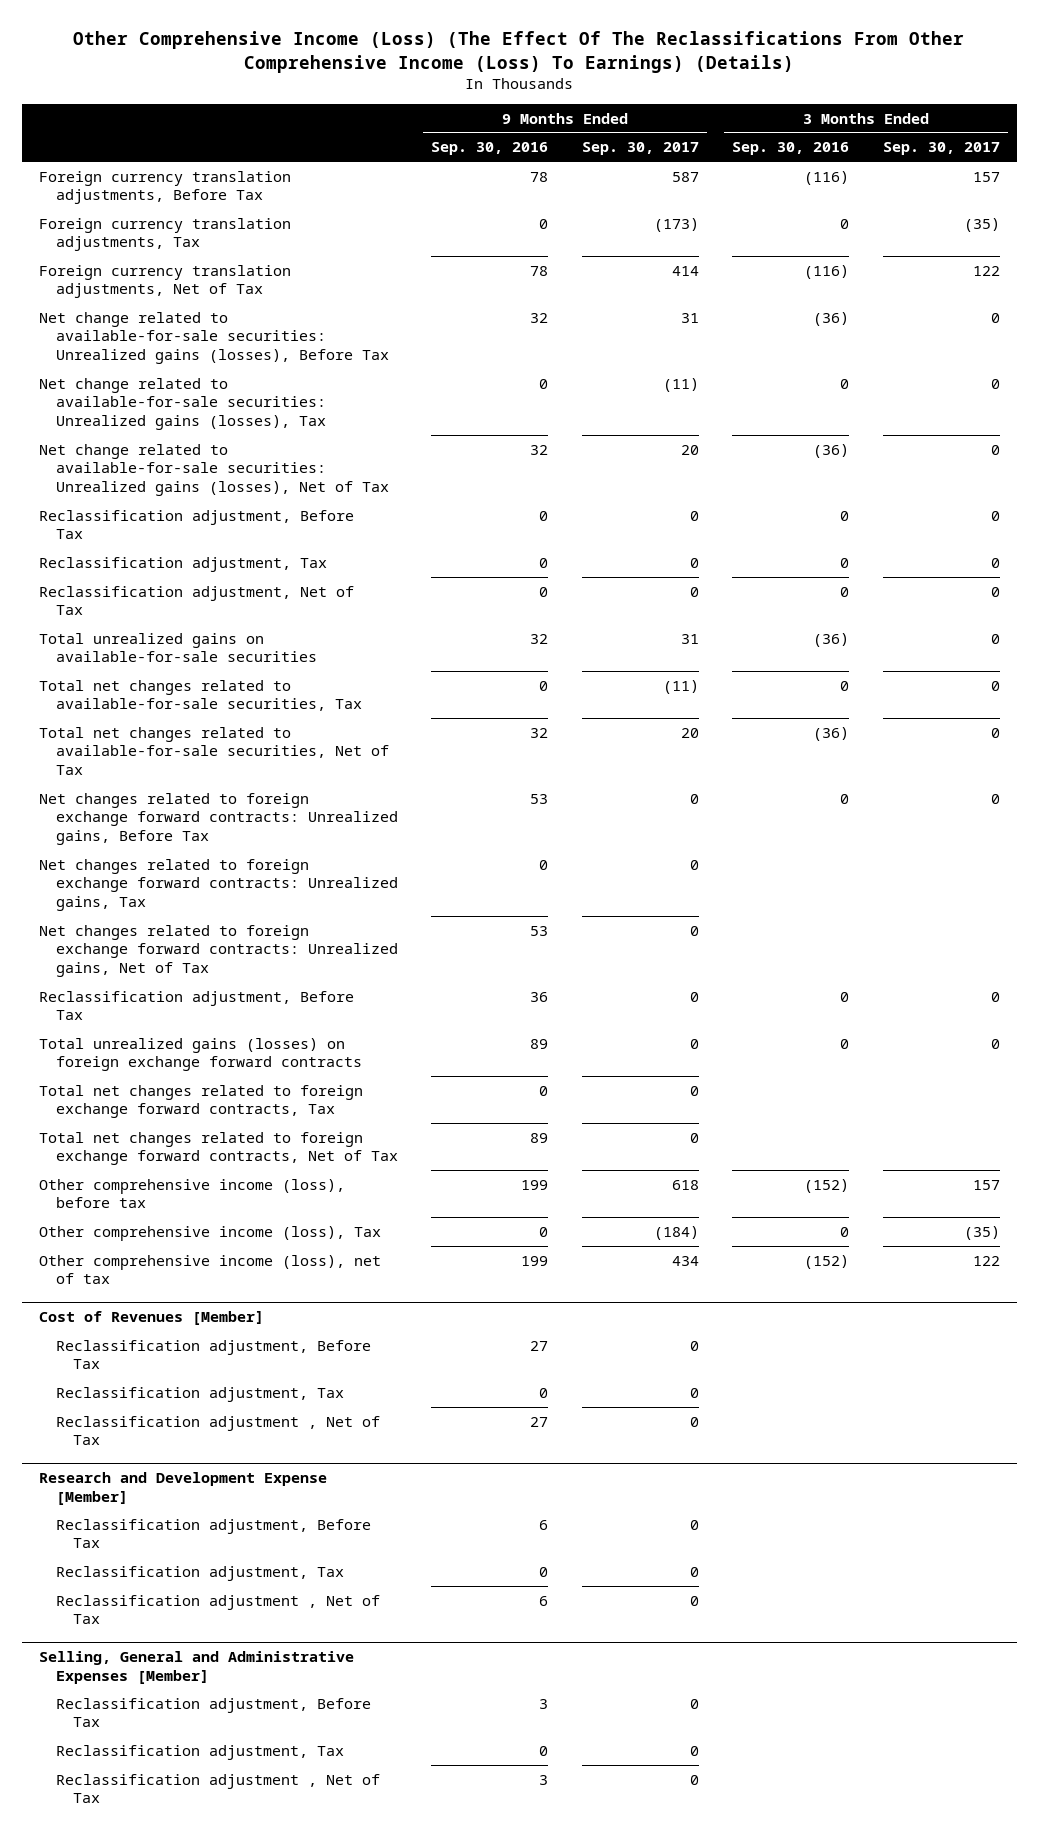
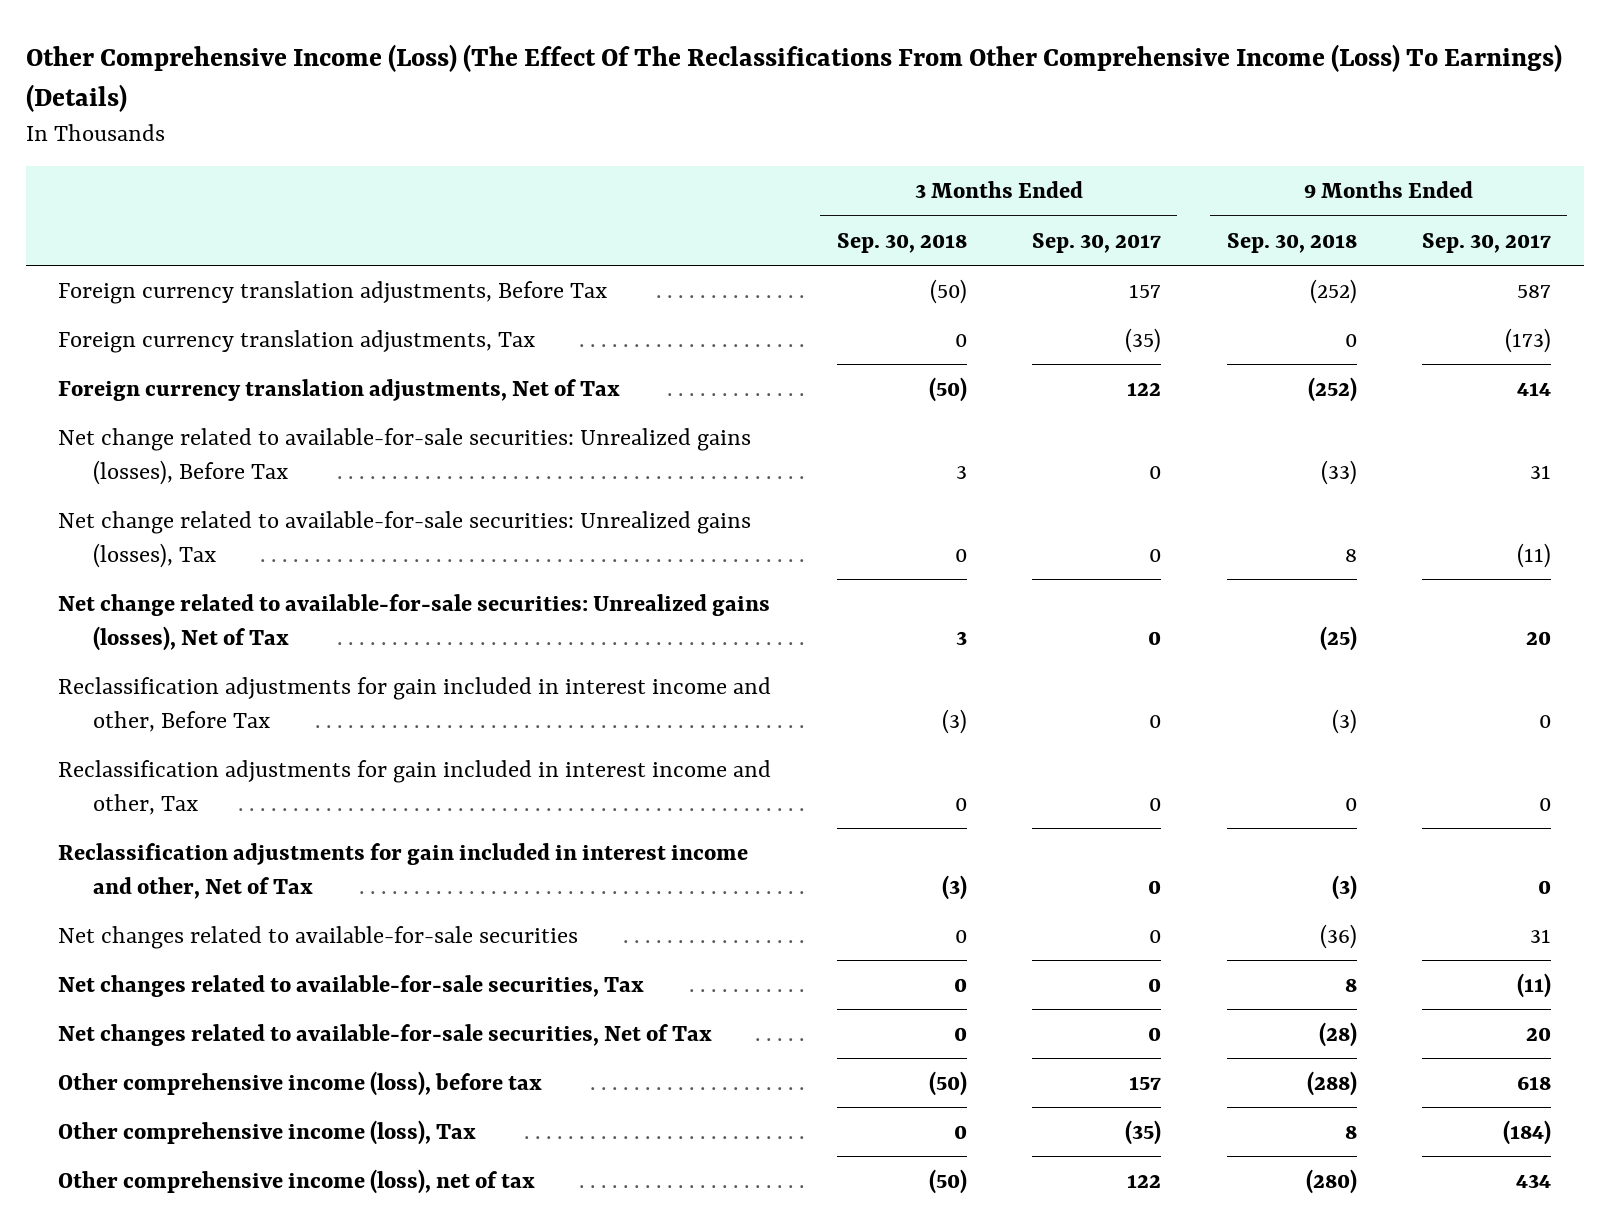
- | 9 Months Ended Sep. 30, 2016 | 9 Months Ended Sep. 30, 2017 | 3 Months Ended Sep. 30, 2016 | 3 Months Ended Sep. 30, 2017
+ | 3 Months Ended Sep. 30, 2018 | 3 Months Ended Sep. 30, 2017 | 9 Months Ended Sep. 30, 2018 | 9 Months Ended Sep. 30, 2017
- Reclassification adjustment, Before Tax | 0 | 0 | 0 | 0
- Reclassification adjustment, Tax | 0 | 0 | 0 | 0
- Reclassification adjustment, Net of Tax | 0 | 0 | 0 | 0
- Total unrealized gains on available-for-sale securities | 32 | 31 | (36) | 0
- Total net changes related to available-for-sale securities, Tax | 0 | (11) | 0 | 0
- Total net changes related to available-for-sale securities, Net of Tax | 32 | 20 | (36) | 0
- Net changes related to foreign exchange forward contracts: Unrealized gains, Before Tax | 53 | 0 | 0 | 0
- Net changes related to foreign exchange forward contracts: Unrealized gains, Tax | 0 | 0 | |
- Net changes related to foreign exchange forward contracts: Unrealized gains, Net of Tax | 53 | 0 | |
- Reclassification adjustment, Before Tax | 36 | 0 | 0 | 0
- Total unrealized gains (losses) on foreign exchange forward contracts | 89 | 0 | 0 | 0
- Total net changes related to foreign exchange forward contracts, Tax | 0 | 0 | |
- Total net changes related to foreign exchange forward contracts, Net of Tax | 89 | 0 | |
+ Reclassification adjustments for gain included in interest income and other, Before Tax | (3) | 0 | (3) | 0
+ Reclassification adjustments for gain included in interest income and other, Tax | 0 | 0 | 0 | 0
+ Reclassification adjustments for gain included in interest income and other, Net of Tax | (3) | 0 | (3) | 0
+ Net changes related to available-for-sale securities | 0 | 0 | (36) | 31
+ Net changes related to available-for-sale securities, Tax | 0 | 0 | 8 | (11)
+ Net changes related to available-for-sale securities, Net of Tax | 0 | 0 | (28) | 20
- Cost of Revenues [Member]
- Reclassification adjustment, Before Tax | 27 | 0 | |
- Reclassification adjustment, Tax | 0 | 0 | |
- Reclassification adjustment , Net of Tax | 27 | 0 | |
- Research and Development Expense [Member]
- Reclassification adjustment, Before Tax | 6 | 0 | |
- Reclassification adjustment, Tax | 0 | 0 | |
- Reclassification adjustment , Net of Tax | 6 | 0 | |
- Selling, General and Administrative Expenses [Member]
- Reclassification adjustment, Before Tax | 3 | 0 | |
- Reclassification adjustment, Tax | 0 | 0 | |
- Reclassification adjustment , Net of Tax | 3 | 0 | |

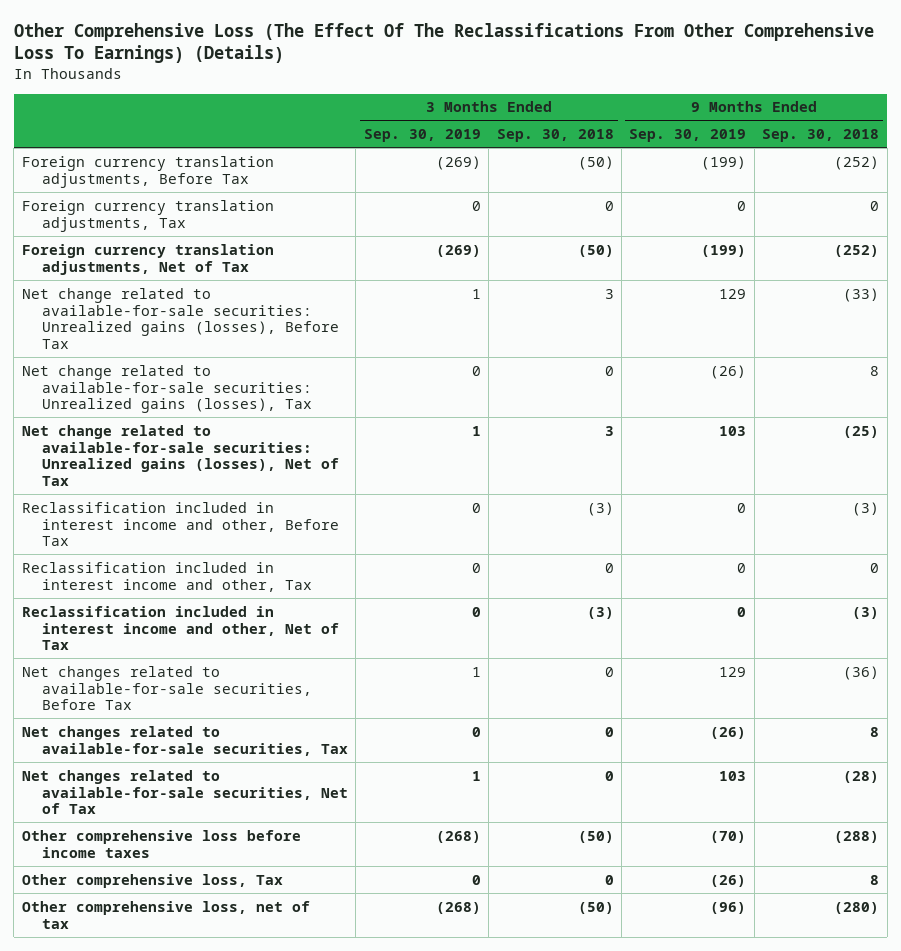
- Other Comprehensive Income (Loss) (The Effect Of The Reclassifications From Other Comprehensive Income (Loss) To Earnings) (Details)
+ Other Comprehensive Loss (The Effect Of The Reclassifications From Other Comprehensive Loss To Earnings) (Details)
- | 3 Months Ended Sep. 30, 2018 | 3 Months Ended Sep. 30, 2017 | 9 Months Ended Sep. 30, 2018 | 9 Months Ended Sep. 30, 2017
+ | 3 Months Ended Sep. 30, 2019 | 3 Months Ended Sep. 30, 2018 | 9 Months Ended Sep. 30, 2019 | 9 Months Ended Sep. 30, 2018
- Reclassification adjustments for gain included in interest income and other, Before Tax | (3) | 0 | (3) | 0
- Reclassification adjustments for gain included in interest income and other, Tax | 0 | 0 | 0 | 0
- Reclassification adjustments for gain included in interest income and other, Net of Tax | (3) | 0 | (3) | 0
- Net changes related to available-for-sale securities | 0 | 0 | (36) | 31
+ Reclassification included in interest income and other, Before Tax | 0 | (3) | 0 | (3)
+ Reclassification included in interest income and other, Tax | 0 | 0 | 0 | 0
+ Reclassification included in interest income and other, Net of Tax | 0 | (3) | 0 | (3)
+ Net changes related to available-for-sale securities, Before Tax | 1 | 0 | 129 | (36)
- Other comprehensive income (loss), before tax | (50) | 157 | (288) | 618
- Other comprehensive income (loss), Tax | 0 | (35) | 8 | (184)
- Other comprehensive income (loss), net of tax | (50) | 122 | (280) | 434
+ Other comprehensive loss before income taxes | (268) | (50) | (70) | (288)
+ Other comprehensive loss, Tax | 0 | 0 | (26) | 8
+ Other comprehensive loss, net of tax | (268) | (50) | (96) | (280)

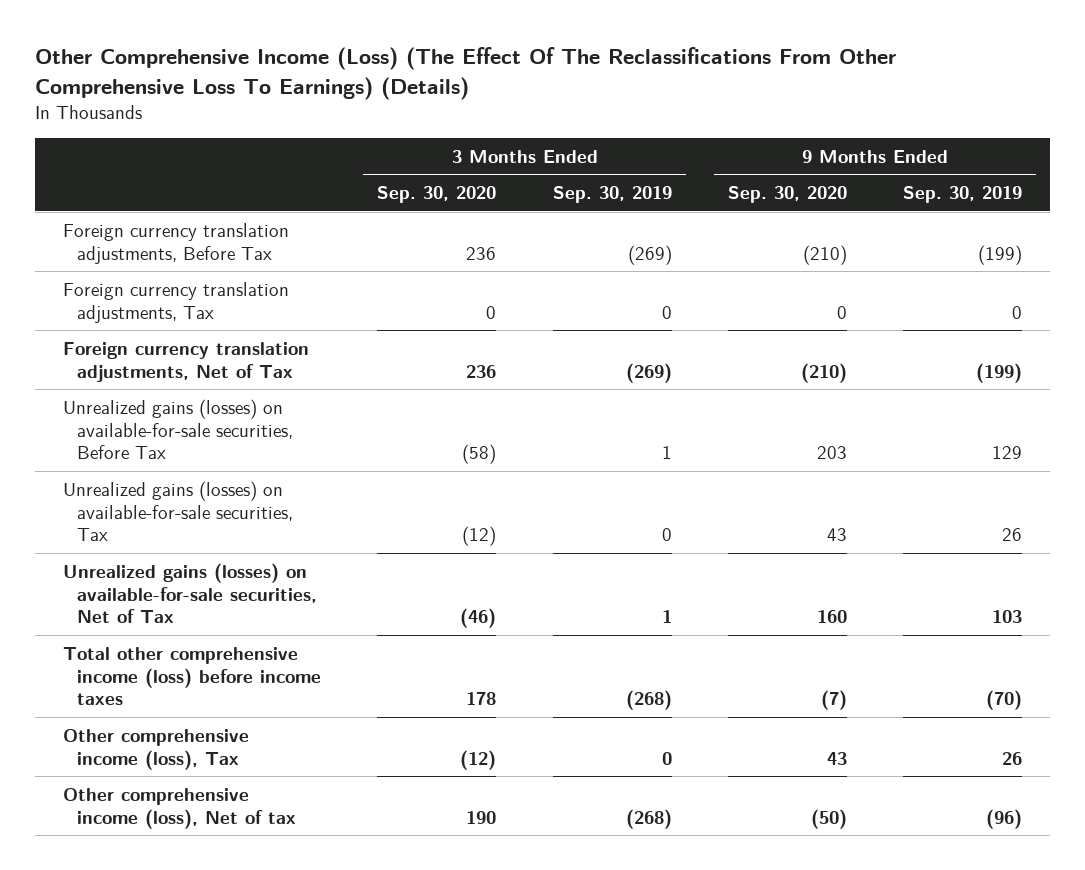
- Other Comprehensive Loss (The Effect Of The Reclassifications From Other Comprehensive Loss To Earnings) (Details)
+ Other Comprehensive Income (Loss) (The Effect Of The Reclassifications From Other Comprehensive Loss To Earnings) (Details)
- | 3 Months Ended Sep. 30, 2019 | 3 Months Ended Sep. 30, 2018 | 9 Months Ended Sep. 30, 2019 | 9 Months Ended Sep. 30, 2018
+ | 3 Months Ended Sep. 30, 2020 | 3 Months Ended Sep. 30, 2019 | 9 Months Ended Sep. 30, 2020 | 9 Months Ended Sep. 30, 2019
- Net change related to available-for-sale securities: Unrealized gains (losses), Before Tax | 1 | 3 | 129 | (33)
- Net change related to available-for-sale securities: Unrealized gains (losses), Tax | 0 | 0 | (26) | 8
- Net change related to available-for-sale securities: Unrealized gains (losses), Net of Tax | 1 | 3 | 103 | (25)
- Reclassification included in interest income and other, Before Tax | 0 | (3) | 0 | (3)
- Reclassification included in interest income and other, Tax | 0 | 0 | 0 | 0
- Reclassification included in interest income and other, Net of Tax | 0 | (3) | 0 | (3)
- Net changes related to available-for-sale securities, Before Tax | 1 | 0 | 129 | (36)
- Net changes related to available-for-sale securities, Tax | 0 | 0 | (26) | 8
- Net changes related to available-for-sale securities, Net of Tax | 1 | 0 | 103 | (28)
- Other comprehensive loss before income taxes | (268) | (50) | (70) | (288)
- Other comprehensive loss, Tax | 0 | 0 | (26) | 8
- Other comprehensive loss, net of tax | (268) | (50) | (96) | (280)
+ Unrealized gains (losses) on available-for-sale securities, Before Tax | (58) | 1 | 203 | 129
+ Unrealized gains (losses) on available-for-sale securities, Tax | (12) | 0 | 43 | 26
+ Unrealized gains (losses) on available-for-sale securities, Net of Tax | (46) | 1 | 160 | 103
+ Total other comprehensive income (loss) before income taxes | 178 | (268) | (7) | (70)
+ Other comprehensive income (loss), Tax | (12) | 0 | 43 | 26
+ Other comprehensive income (loss), Net of tax | 190 | (268) | (50) | (96)

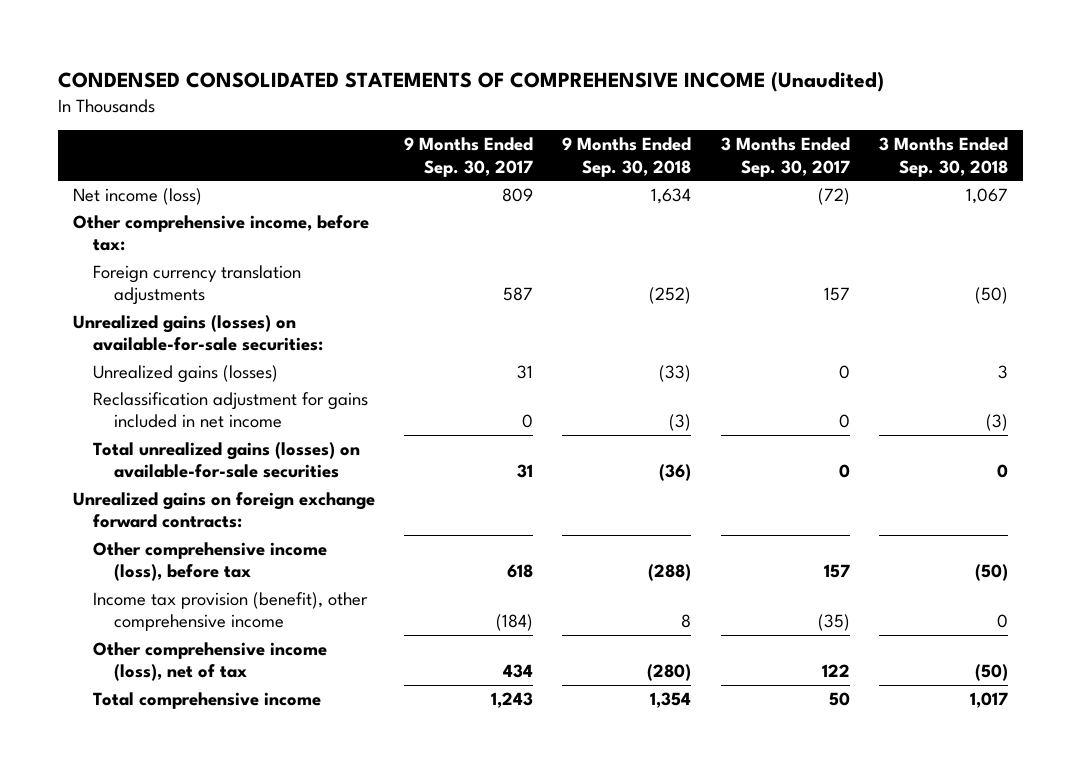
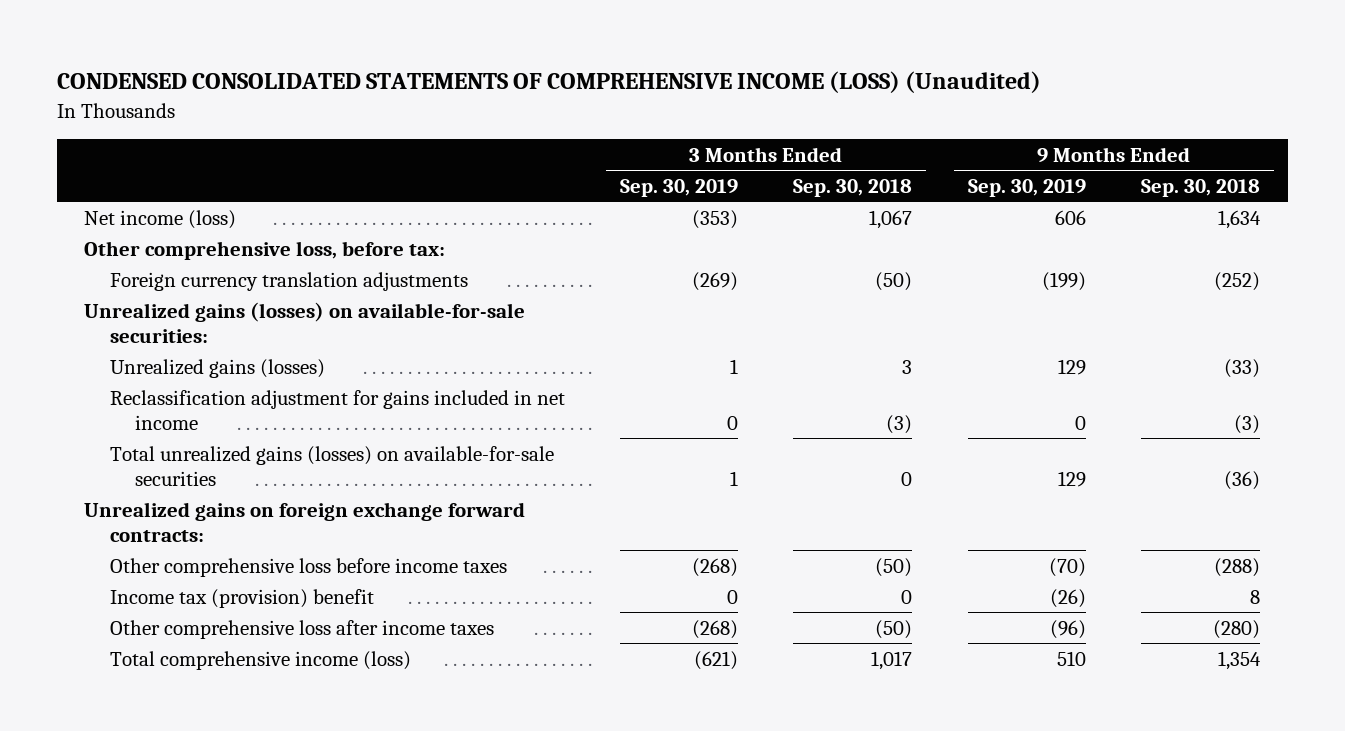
- CONDENSED CONSOLIDATED STATEMENTS OF COMPREHENSIVE INCOME (Unaudited)
+ CONDENSED CONSOLIDATED STATEMENTS OF COMPREHENSIVE INCOME (LOSS) (Unaudited)
- | 9 Months Ended Sep. 30, 2017 | 9 Months Ended Sep. 30, 2018 | 3 Months Ended Sep. 30, 2017 | 3 Months Ended Sep. 30, 2018
+ | 3 Months Ended Sep. 30, 2019 | 3 Months Ended Sep. 30, 2018 | 9 Months Ended Sep. 30, 2019 | 9 Months Ended Sep. 30, 2018
- Other comprehensive income, before tax:
+ Other comprehensive loss, before tax:
- Other comprehensive income (loss), before tax | 618 | (288) | 157 | (50)
- Income tax provision (benefit), other comprehensive income | (184) | 8 | (35) | 0
- Other comprehensive income (loss), net of tax | 434 | (280) | 122 | (50)
- Total comprehensive income | 1,243 | 1,354 | 50 | 1,017
+ Other comprehensive loss before income taxes | (268) | (50) | (70) | (288)
+ Income tax (provision) benefit | 0 | 0 | (26) | 8
+ Other comprehensive loss after income taxes | (268) | (50) | (96) | (280)
+ Total comprehensive income (loss) | (621) | 1,017 | 510 | 1,354

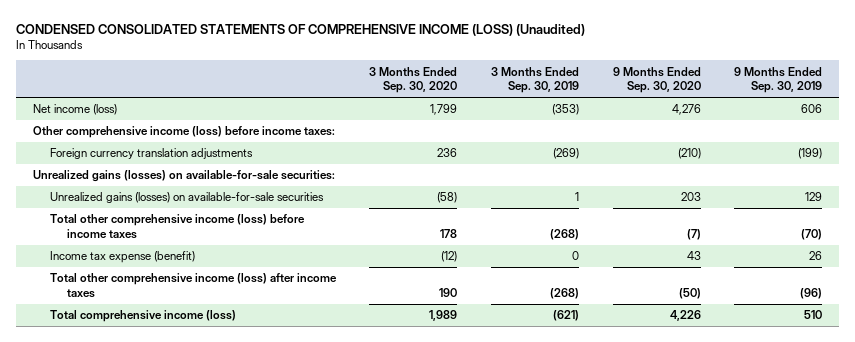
- | 3 Months Ended Sep. 30, 2019 | 3 Months Ended Sep. 30, 2018 | 9 Months Ended Sep. 30, 2019 | 9 Months Ended Sep. 30, 2018
+ | 3 Months Ended Sep. 30, 2020 | 3 Months Ended Sep. 30, 2019 | 9 Months Ended Sep. 30, 2020 | 9 Months Ended Sep. 30, 2019
- Other comprehensive loss, before tax:
+ Other comprehensive income (loss) before income taxes:
- Unrealized gains (losses) | 1 | 3 | 129 | (33)
- Reclassification adjustment for gains included in net income | 0 | (3) | 0 | (3)
- Total unrealized gains (losses) on available-for-sale securities | 1 | 0 | 129 | (36)
- Unrealized gains on foreign exchange forward contracts:
- Other comprehensive loss before income taxes | (268) | (50) | (70) | (288)
- Income tax (provision) benefit | 0 | 0 | (26) | 8
- Other comprehensive loss after income taxes | (268) | (50) | (96) | (280)
+ Unrealized gains (losses) on available-for-sale securities | (58) | 1 | 203 | 129
+ Total other comprehensive income (loss) before income taxes | 178 | (268) | (7) | (70)
+ Income tax expense (benefit) | (12) | 0 | 43 | 26
+ Total other comprehensive income (loss) after income taxes | 190 | (268) | (50) | (96)

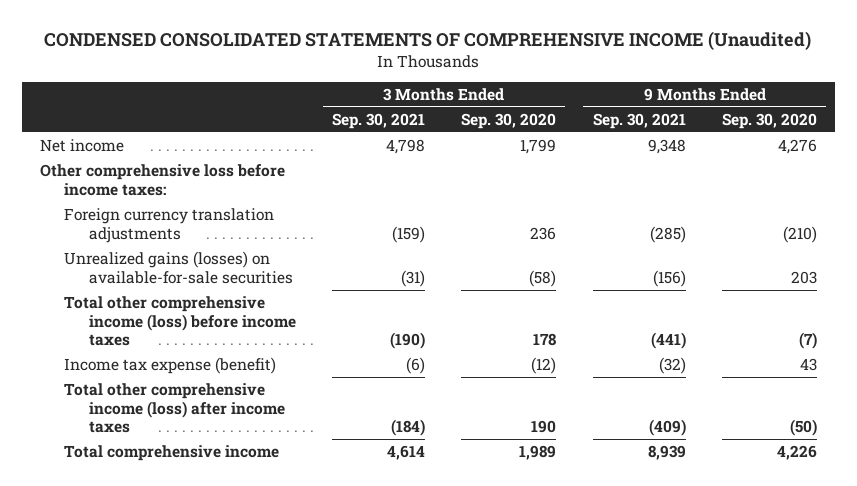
- CONDENSED CONSOLIDATED STATEMENTS OF COMPREHENSIVE INCOME (LOSS) (Unaudited)
+ CONDENSED CONSOLIDATED STATEMENTS OF COMPREHENSIVE INCOME (Unaudited)
- | 3 Months Ended Sep. 30, 2020 | 3 Months Ended Sep. 30, 2019 | 9 Months Ended Sep. 30, 2020 | 9 Months Ended Sep. 30, 2019
+ | 3 Months Ended Sep. 30, 2021 | 3 Months Ended Sep. 30, 2020 | 9 Months Ended Sep. 30, 2021 | 9 Months Ended Sep. 30, 2020
- Net income (loss) | 1,799 | (353) | 4,276 | 606
- Other comprehensive income (loss) before income taxes:
+ Net income | 4,798 | 1,799 | 9,348 | 4,276
+ Other comprehensive loss before income taxes:
- Unrealized gains (losses) on available-for-sale securities:
- Total comprehensive income (loss) | 1,989 | (621) | 4,226 | 510
+ Total comprehensive income | 4,614 | 1,989 | 8,939 | 4,226

